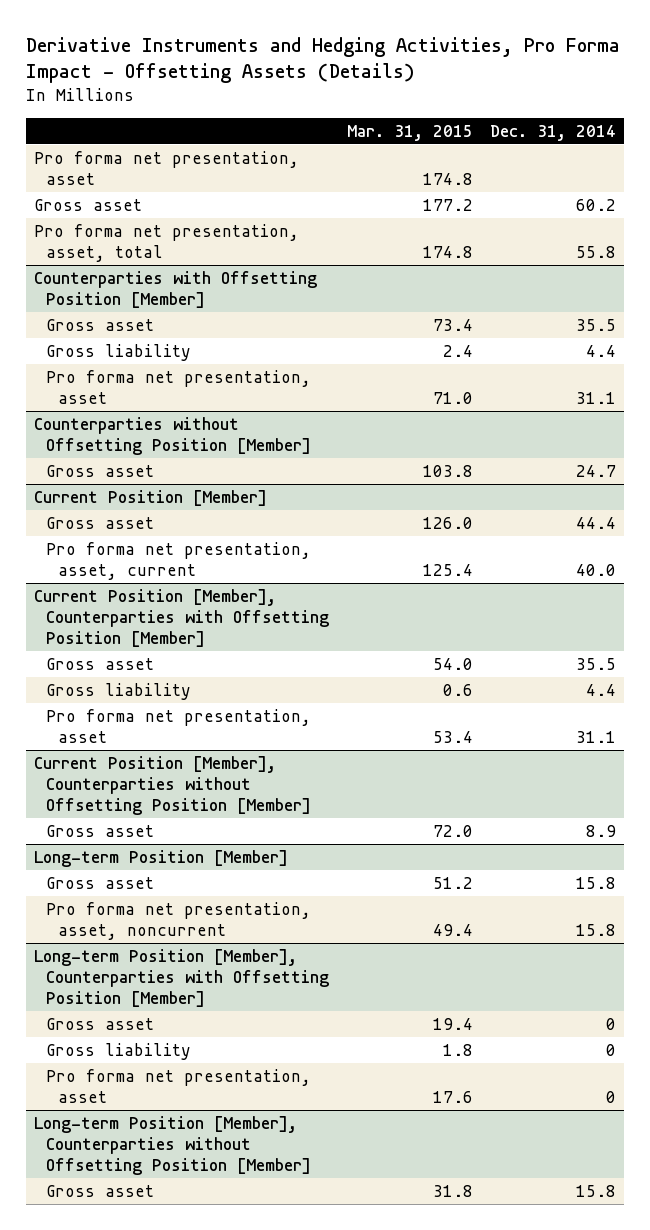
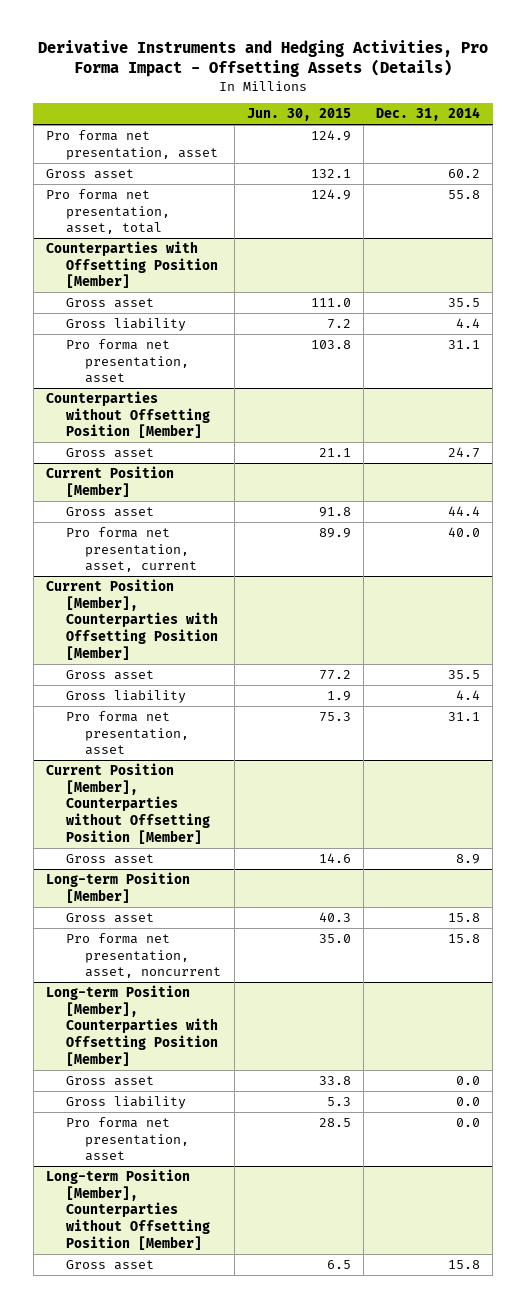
- | Mar. 31, 2015 | Dec. 31, 2014
+ | Jun. 30, 2015 | Dec. 31, 2014
@ Long-term Position [Member], Counterparties with Offsetting Position [Member]
- Gross asset | 19.4 | 0
- Gross liability | 1.8 | 0
- Pro forma net presentation, asset | 17.6 | 0
+ Gross asset | 33.8 | 0.0
+ Gross liability | 5.3 | 0.0
+ Pro forma net presentation, asset | 28.5 | 0.0

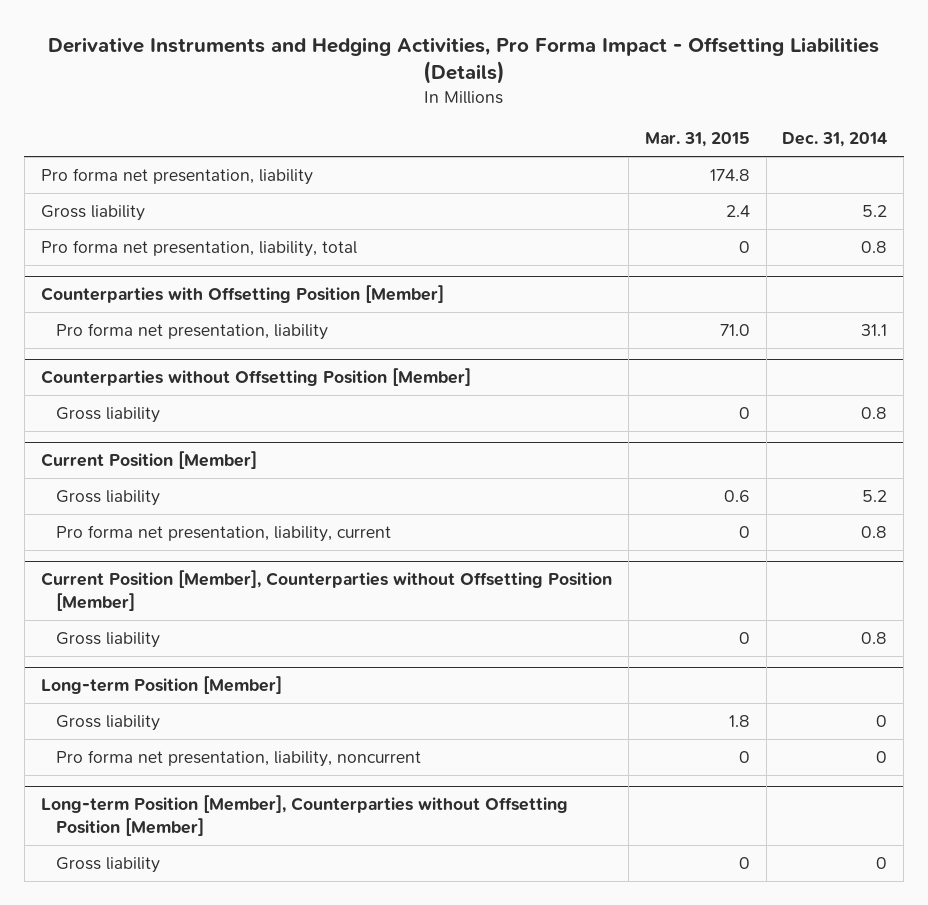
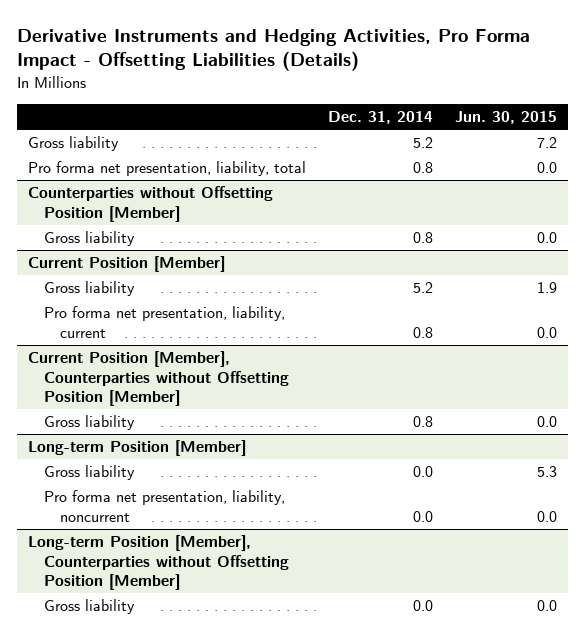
- | Mar. 31, 2015 | Dec. 31, 2014
+ | Dec. 31, 2014 | Jun. 30, 2015
- Pro forma net presentation, liability | 174.8 |
- Counterparties with Offsetting Position [Member]
- Pro forma net presentation, liability | 71.0 | 31.1
@ Long-term Position [Member]
- Gross liability | 1.8 | 0
- Pro forma net presentation, liability, noncurrent | 0 | 0
+ Gross liability | 0.0 | 5.3
+ Pro forma net presentation, liability, noncurrent | 0.0 | 0.0
@ Long-term Position [Member], Counterparties without Offsetting Position [Member]
- Gross liability | 0 | 0
+ Gross liability | 0.0 | 0.0

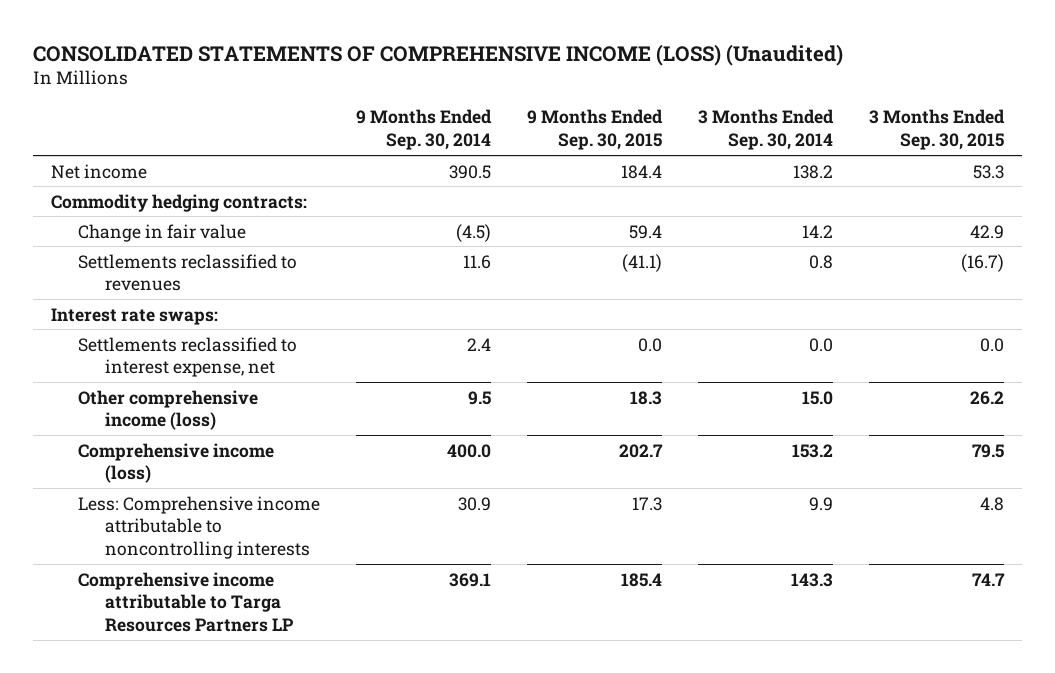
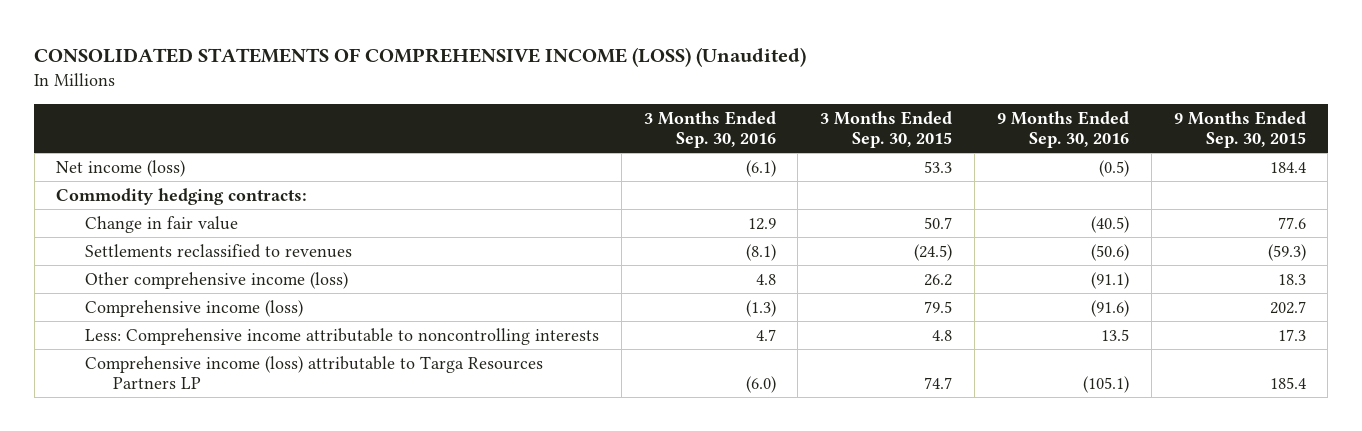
- | 9 Months Ended Sep. 30, 2014 | 9 Months Ended Sep. 30, 2015 | 3 Months Ended Sep. 30, 2014 | 3 Months Ended Sep. 30, 2015
+ | 3 Months Ended Sep. 30, 2016 | 3 Months Ended Sep. 30, 2015 | 9 Months Ended Sep. 30, 2016 | 9 Months Ended Sep. 30, 2015
- Net income | 390.5 | 184.4 | 138.2 | 53.3
+ Net income (loss) | (6.1) | 53.3 | (0.5) | 184.4
- Change in fair value | (4.5) | 59.4 | 14.2 | 42.9
- Settlements reclassified to revenues | 11.6 | (41.1) | 0.8 | (16.7)
- Interest rate swaps:
- Settlements reclassified to interest expense, net | 2.4 | 0.0 | 0.0 | 0.0
+ Change in fair value | 12.9 | 50.7 | (40.5) | 77.6
+ Settlements reclassified to revenues | (8.1) | (24.5) | (50.6) | (59.3)
- Comprehensive income attributable to Targa Resources Partners LP | 369.1 | 185.4 | 143.3 | 74.7
+ Comprehensive income (loss) attributable to Targa Resources Partners LP | (6.0) | 74.7 | (105.1) | 185.4

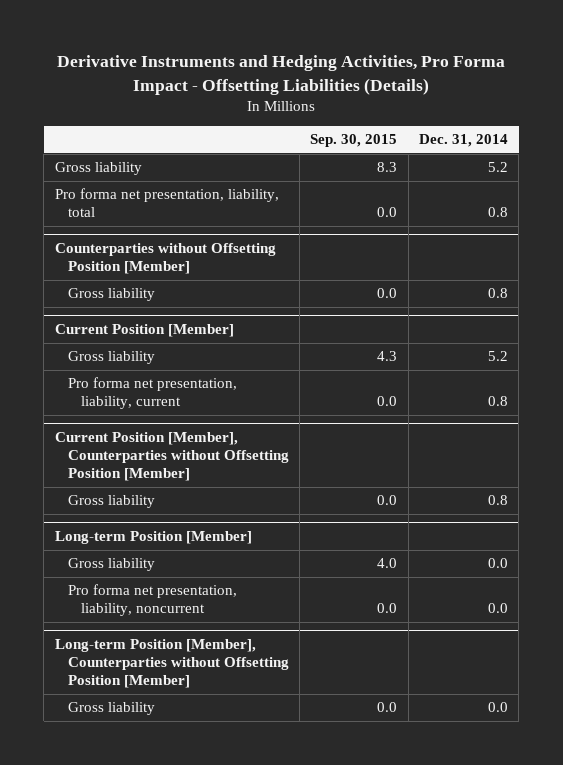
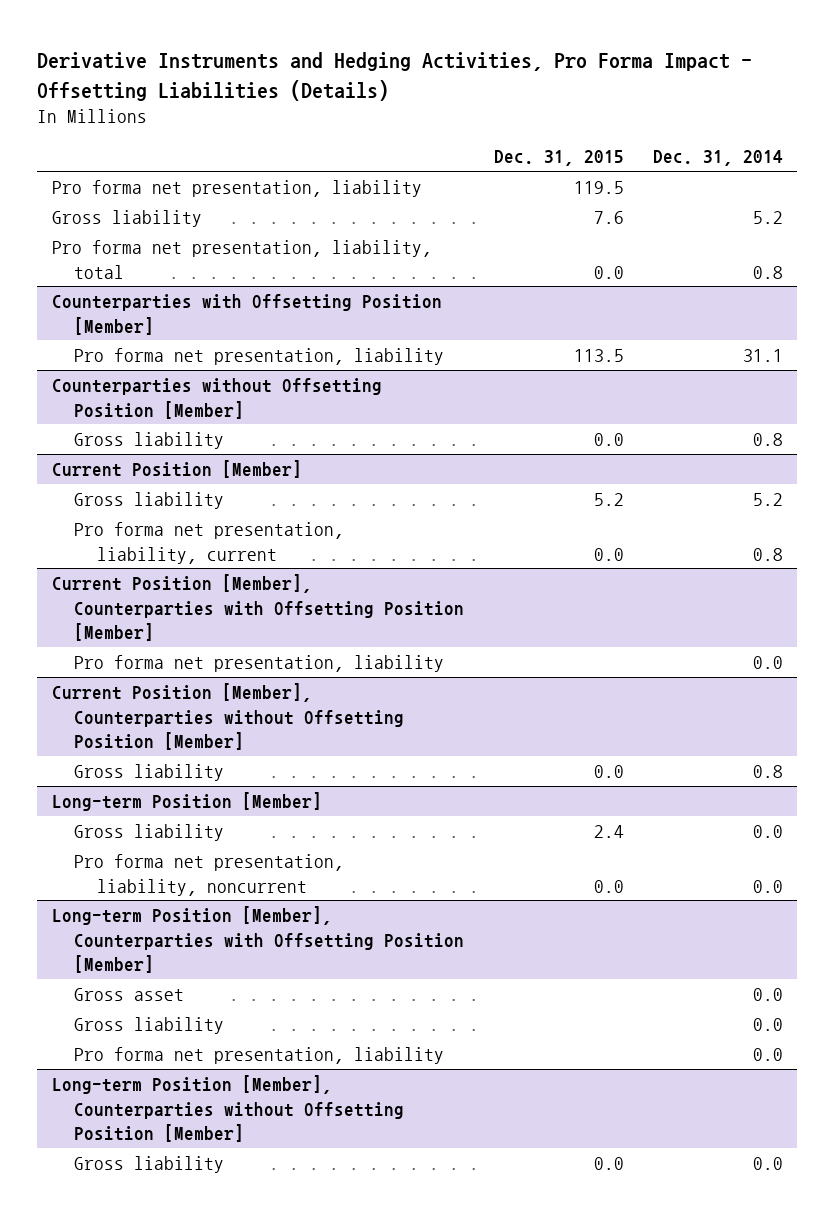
- | Sep. 30, 2015 | Dec. 31, 2014
+ | Dec. 31, 2015 | Dec. 31, 2014
+ Pro forma net presentation, liability | 119.5 |
+ Counterparties with Offsetting Position [Member]
+ Pro forma net presentation, liability | 113.5 | 31.1
+ Current Position [Member], Counterparties with Offsetting Position [Member]
+ Pro forma net presentation, liability | | 0.0
+ Long-term Position [Member], Counterparties with Offsetting Position [Member]
+ Gross asset | | 0.0
+ Gross liability | | 0.0
+ Pro forma net presentation, liability | | 0.0

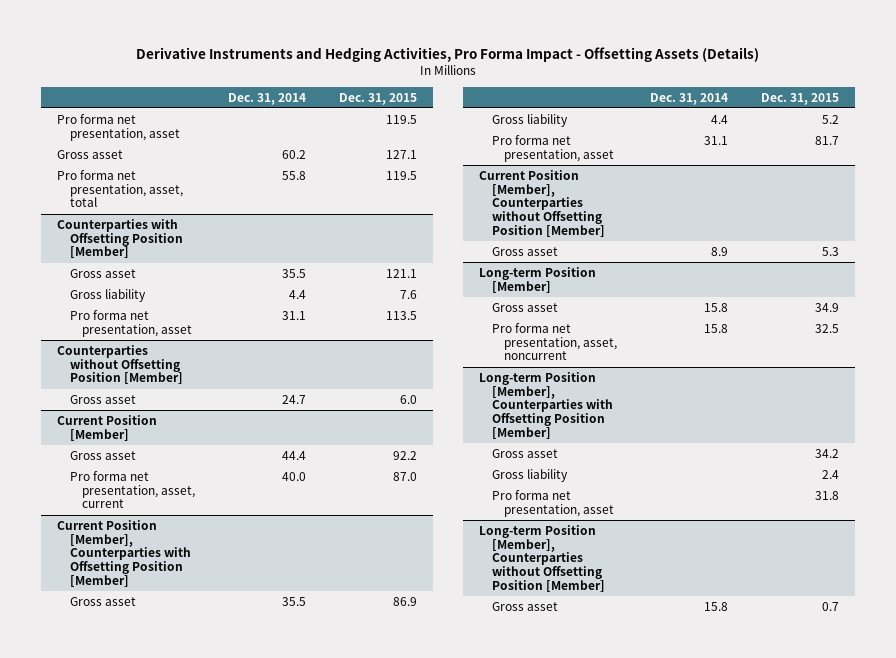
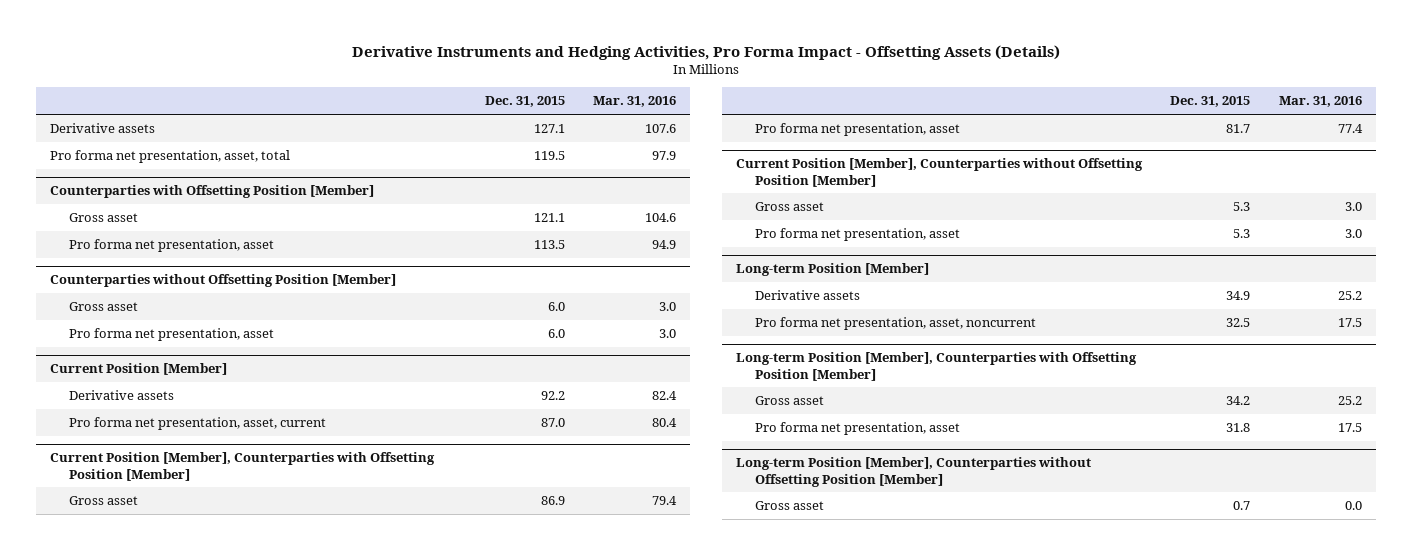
- | Dec. 31, 2014 | Dec. 31, 2015
+ | Dec. 31, 2015 | Mar. 31, 2016
- Pro forma net presentation, asset | | 119.5
- Gross asset | 60.2 | 127.1
+ Derivative assets | 127.1 | 107.6
@ Counterparties with Offsetting Position [Member]
- Gross liability | 4.4 | 7.6
@ Counterparties without Offsetting Position [Member]
+ Pro forma net presentation, asset | 6.0 | 3.0
@ Current Position [Member]
- Gross asset | 44.4 | 92.2
+ Derivative assets | 92.2 | 82.4
@ Current Position [Member], Counterparties with Offsetting Position [Member]
- Gross liability | 4.4 | 5.2
@ Current Position [Member], Counterparties without Offsetting Position [Member]
+ Pro forma net presentation, asset | 5.3 | 3.0
@ Long-term Position [Member]
- Gross asset | 15.8 | 34.9
+ Derivative assets | 34.9 | 25.2
@ Long-term Position [Member], Counterparties with Offsetting Position [Member]
- Gross liability | | 2.4

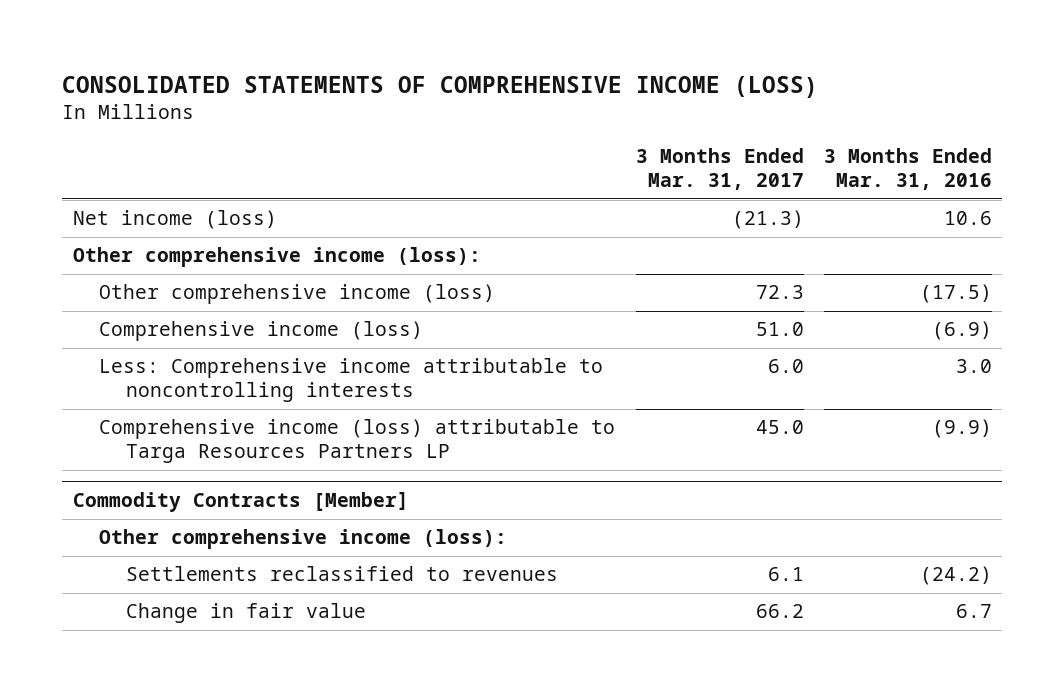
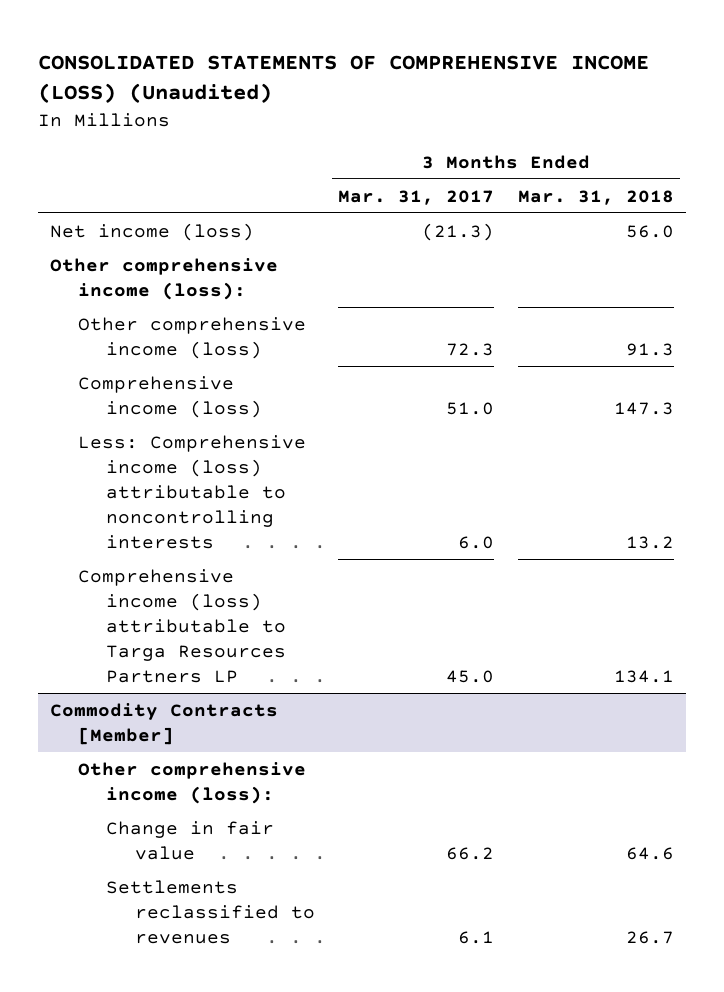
- CONSOLIDATED STATEMENTS OF COMPREHENSIVE INCOME (LOSS)
+ CONSOLIDATED STATEMENTS OF COMPREHENSIVE INCOME (LOSS) (Unaudited)
- | 3 Months Ended Mar. 31, 2017 | 3 Months Ended Mar. 31, 2016
+ | 3 Months Ended Mar. 31, 2017 | 3 Months Ended Mar. 31, 2018
- Less: Comprehensive income attributable to noncontrolling interests | 6.0 | 3.0
+ Less: Comprehensive income (loss) attributable to noncontrolling interests | 6.0 | 13.2
@ Commodity Contracts [Member]
moved down: Settlements reclassified to revenues | 6.1 | 26.7

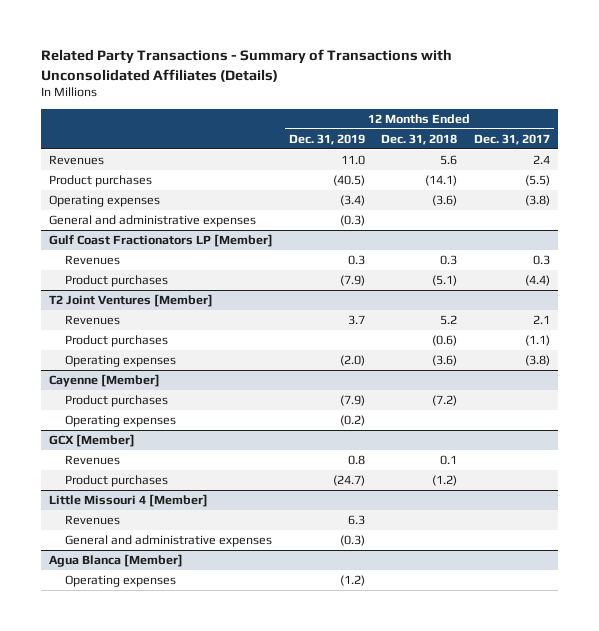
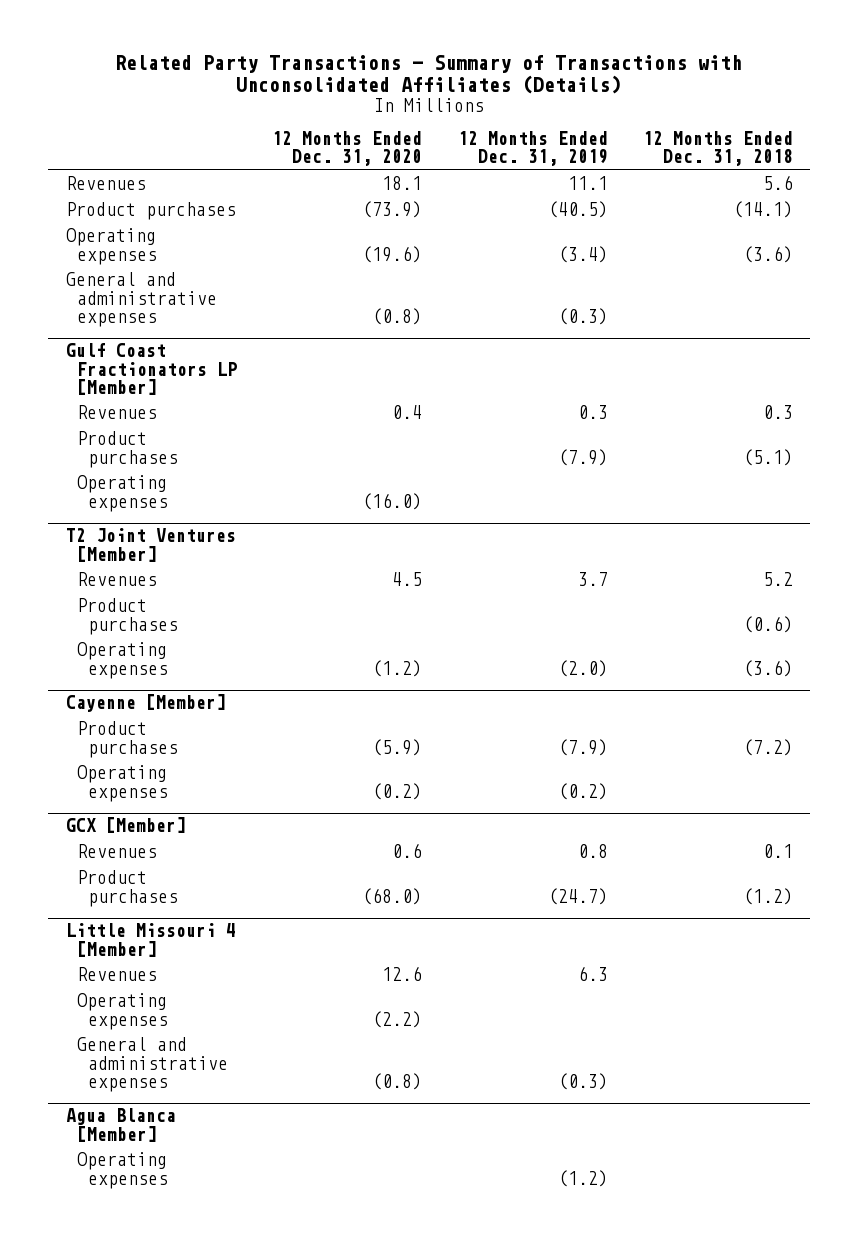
- | 12 Months Ended Dec. 31, 2019 | 12 Months Ended Dec. 31, 2018 | 12 Months Ended Dec. 31, 2017
+ | 12 Months Ended Dec. 31, 2020 | 12 Months Ended Dec. 31, 2019 | 12 Months Ended Dec. 31, 2018
- Revenues | 11.0 | 5.6 | 2.4
+ Revenues | 18.1 | 11.1 | 5.6
@ Gulf Coast Fractionators LP [Member]
+ Operating expenses | (16.0) | |
@ Little Missouri 4 [Member]
+ Operating expenses | (2.2) | |

